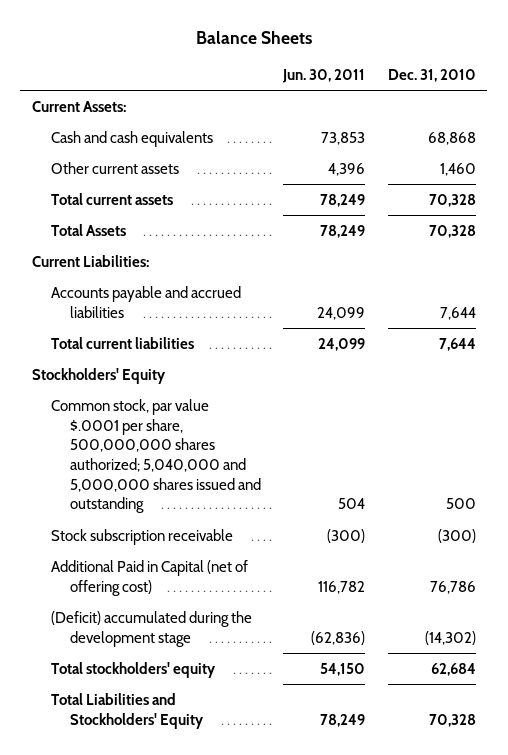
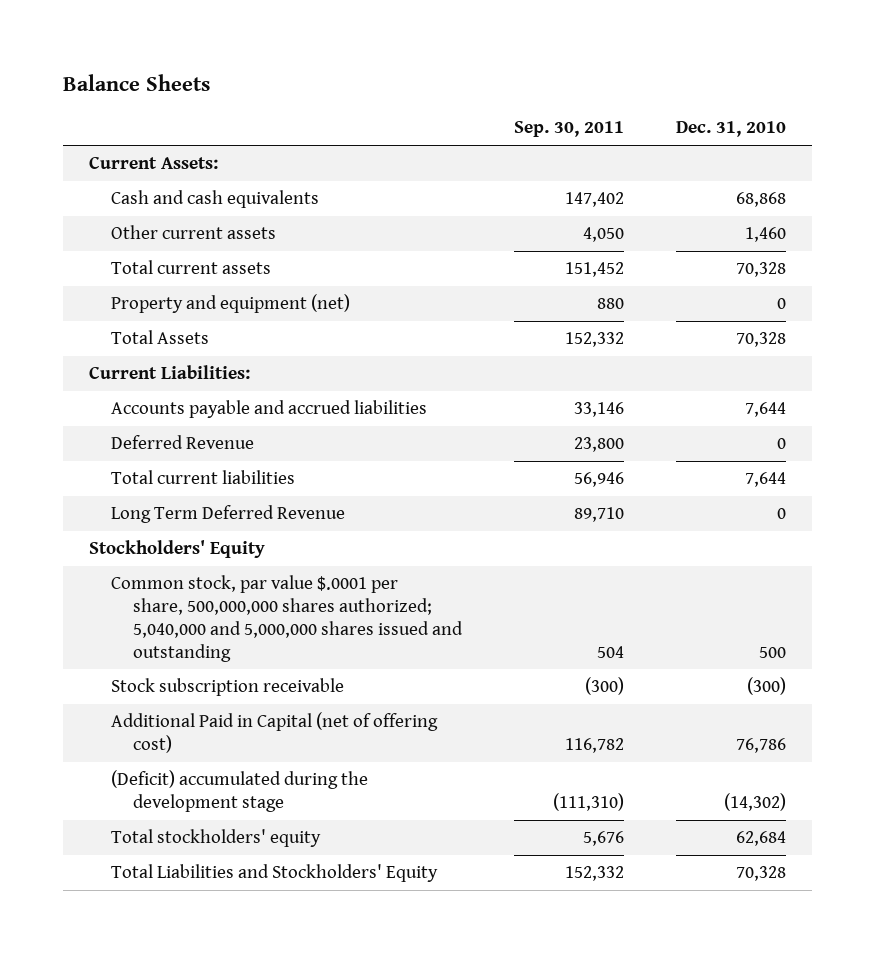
- | Jun. 30, 2011 | Dec. 31, 2010
+ | Sep. 30, 2011 | Dec. 31, 2010
+ Property and equipment (net) | 880 | 0
+ Deferred Revenue | 23,800 | 0
+ Long Term Deferred Revenue | 89,710 | 0

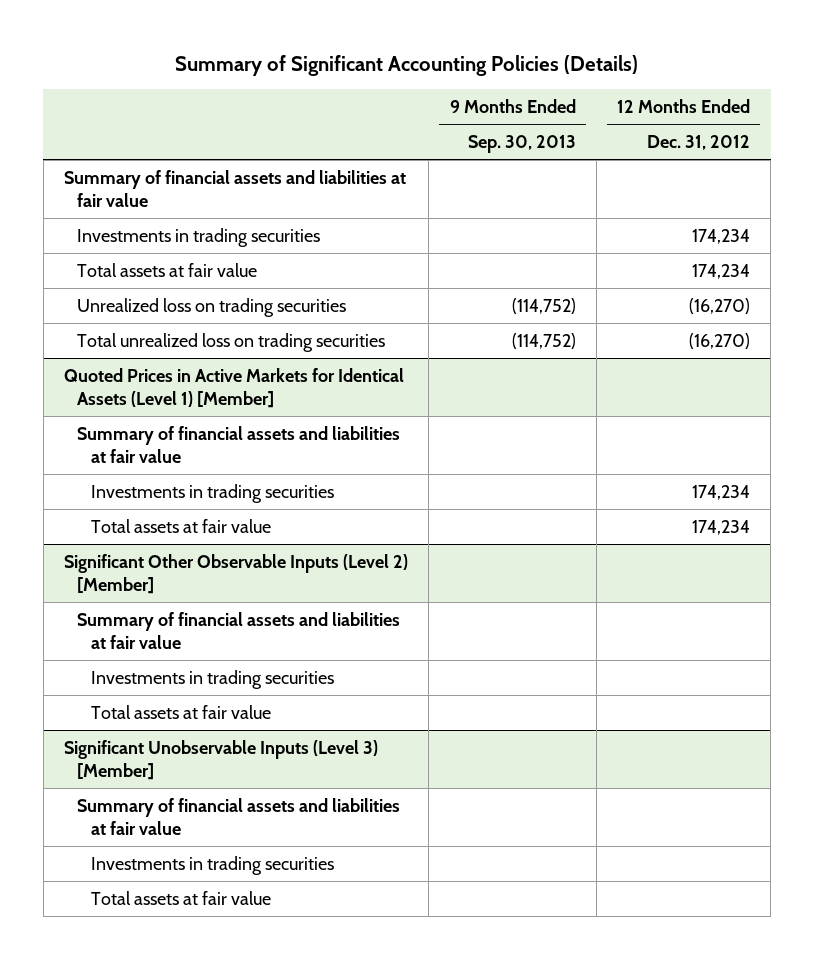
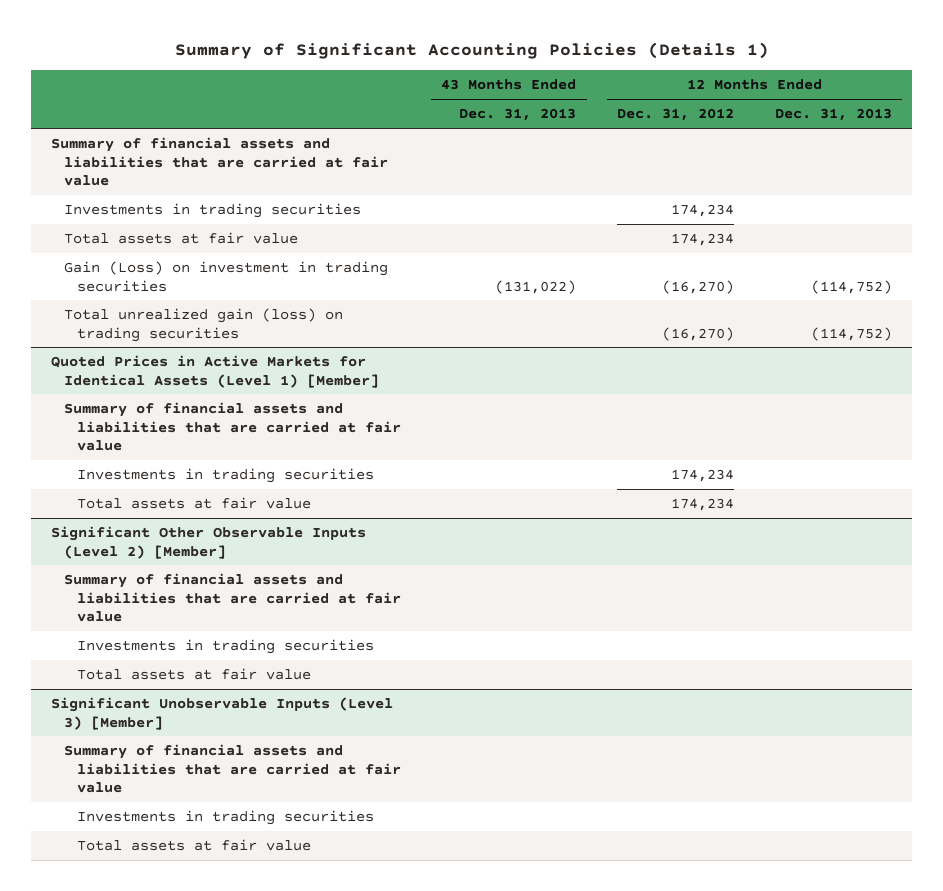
- Summary of Significant Accounting Policies (Details)
+ Summary of Significant Accounting Policies (Details 1)
- | 9 Months Ended Sep. 30, 2013 | 12 Months Ended Dec. 31, 2012
+ | 43 Months Ended Dec. 31, 2013 | 12 Months Ended Dec. 31, 2012 | 12 Months Ended Dec. 31, 2013
- Summary of financial assets and liabilities at fair value
+ Summary of financial assets and liabilities that are carried at fair value
- Unrealized loss on trading securities | (114,752) | (16,270)
- Total unrealized loss on trading securities | (114,752) | (16,270)
+ Gain (Loss) on investment in trading securities | (131,022) | (16,270) | (114,752)
+ Total unrealized gain (loss) on trading securities | | (16,270) | (114,752)
@ Quoted Prices in Active Markets for Identical Assets (Level 1) [Member]
- Summary of financial assets and liabilities at fair value
+ Summary of financial assets and liabilities that are carried at fair value
@ Significant Other Observable Inputs (Level 2) [Member]
- Summary of financial assets and liabilities at fair value
+ Summary of financial assets and liabilities that are carried at fair value
@ Significant Unobservable Inputs (Level 3) [Member]
- Summary of financial assets and liabilities at fair value
+ Summary of financial assets and liabilities that are carried at fair value

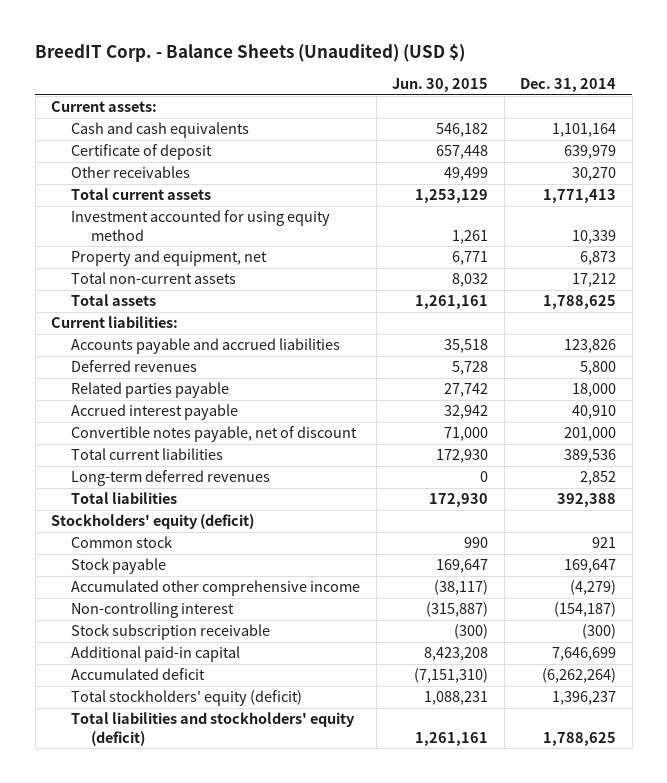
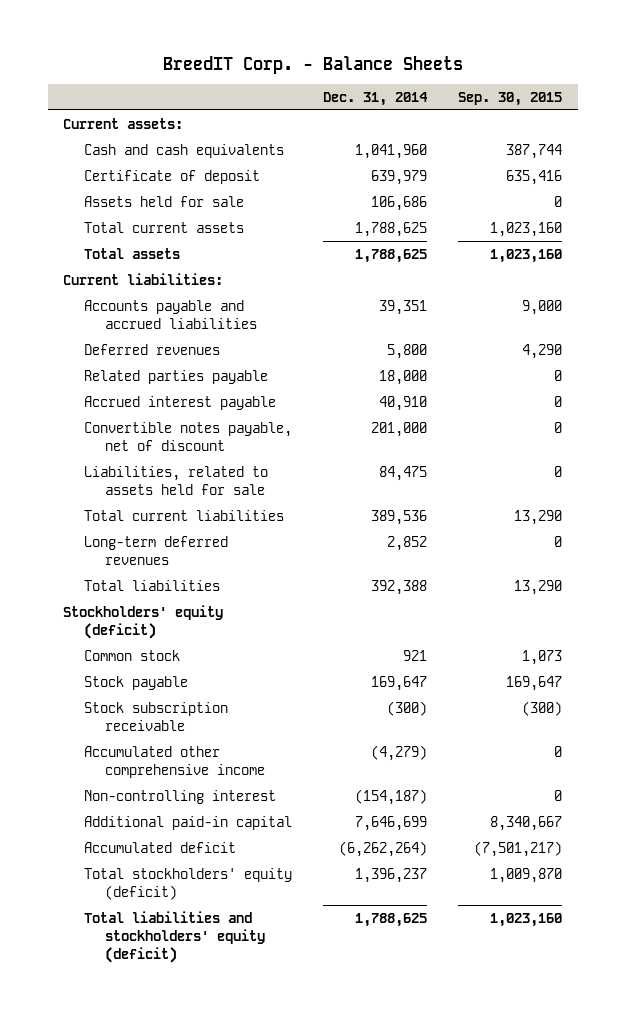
- BreedIT Corp. - Balance Sheets (Unaudited) (USD $)
+ BreedIT Corp. - Balance Sheets
- | Jun. 30, 2015 | Dec. 31, 2014
+ | Dec. 31, 2014 | Sep. 30, 2015
- Cash and cash equivalents | 546,182 | 1,101,164
+ Cash and cash equivalents | 1,041,960 | 387,744
- Other receivables | 49,499 | 30,270
- Total current assets | 1,253,129 | 1,771,413
- Investment accounted for using equity method | 1,261 | 10,339
- Property and equipment, net | 6,771 | 6,873
- Total non-current assets | 8,032 | 17,212
+ Assets held for sale | 106,686 | 0
+ Total current assets | 1,788,625 | 1,023,160
- Accounts payable and accrued liabilities | 35,518 | 123,826
+ Accounts payable and accrued liabilities | 39,351 | 9,000
+ Liabilities, related to assets held for sale | 84,475 | 0
moved up: Stock subscription receivable | (300) | (300)

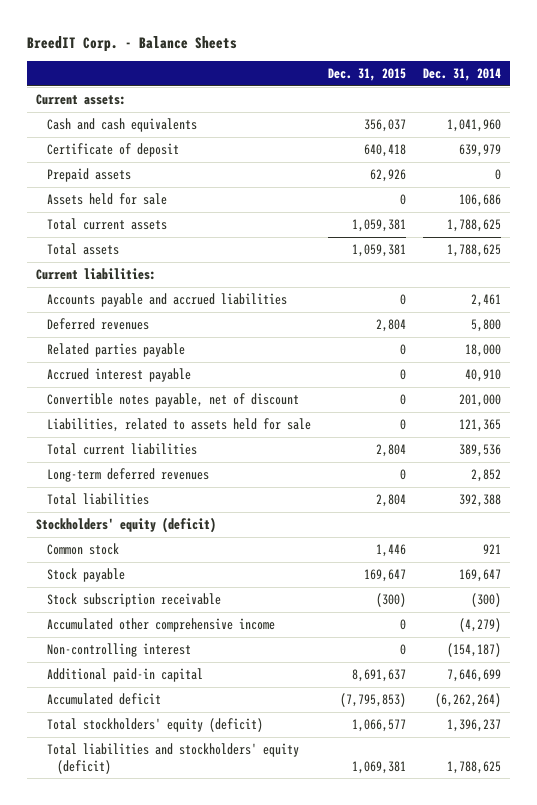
- | Dec. 31, 2014 | Sep. 30, 2015
+ | Dec. 31, 2015 | Dec. 31, 2014
+ Prepaid assets | 62,926 | 0
- Accounts payable and accrued liabilities | 39,351 | 9,000
+ Accounts payable and accrued liabilities | 0 | 2,461
- Liabilities, related to assets held for sale | 84,475 | 0
+ Liabilities, related to assets held for sale | 0 | 121,365

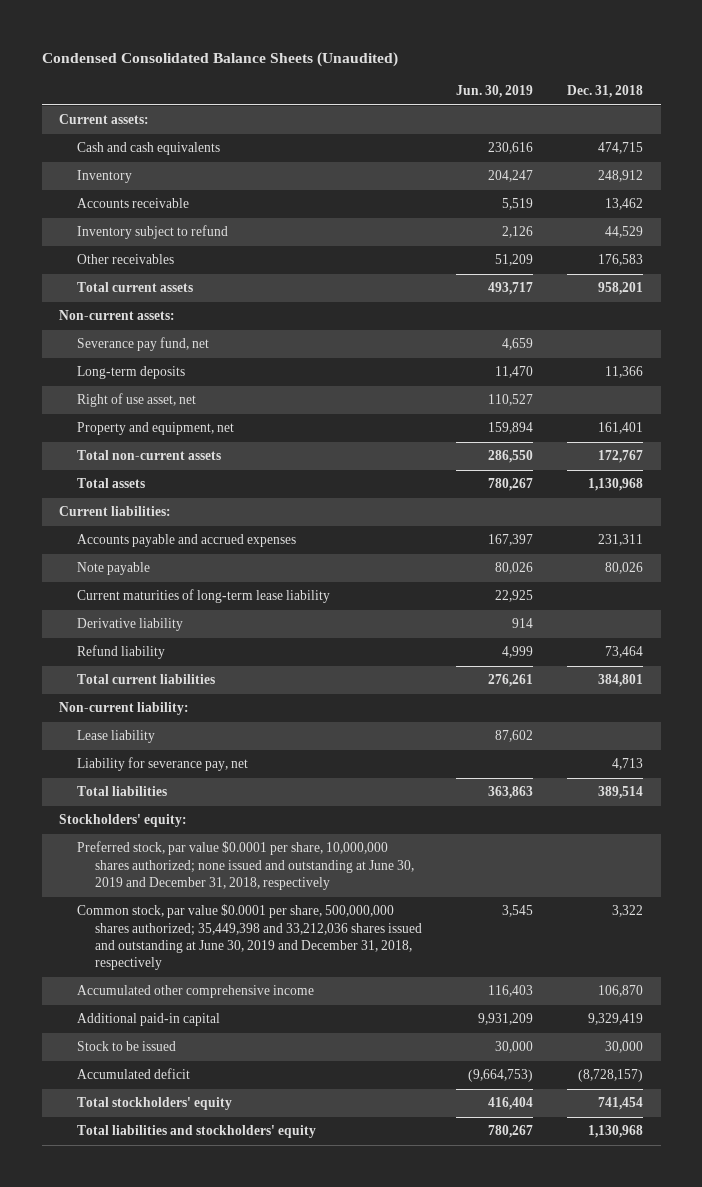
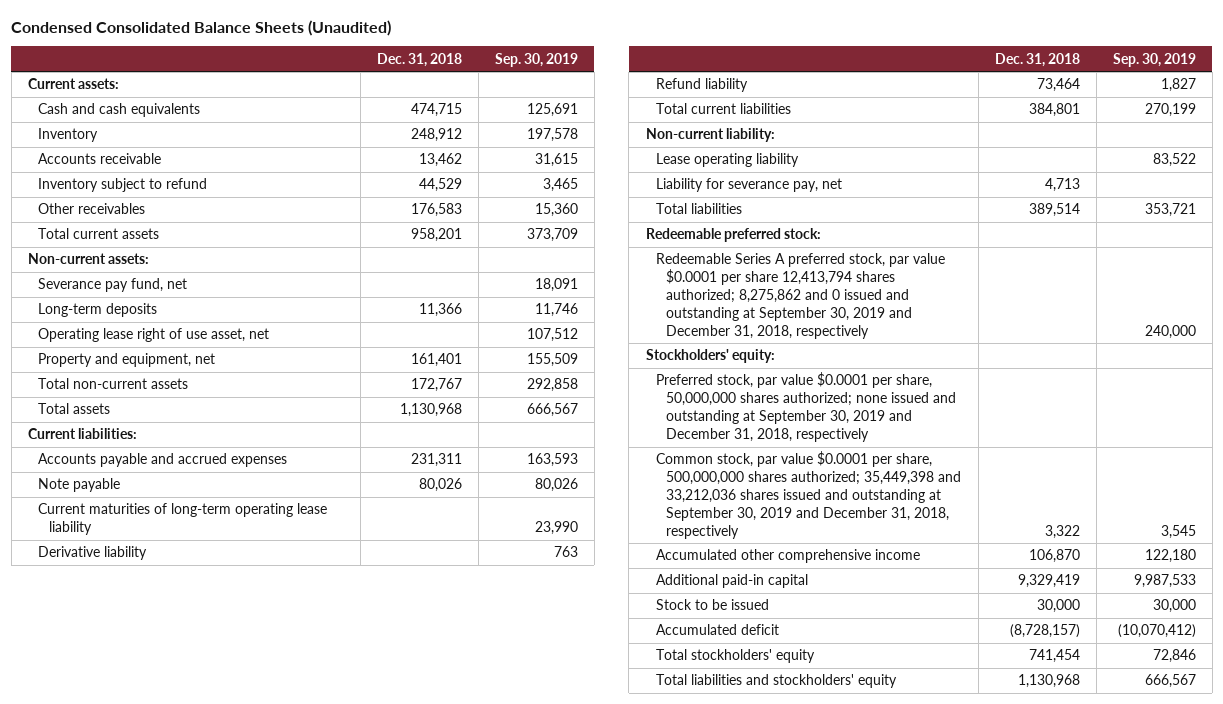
- | Jun. 30, 2019 | Dec. 31, 2018
+ | Dec. 31, 2018 | Sep. 30, 2019
- Right of use asset, net | 110,527 |
+ Operating lease right of use asset, net | | 107,512
- Current maturities of long-term lease liability | 22,925 |
+ Current maturities of long-term operating lease liability | | 23,990
- Lease liability | 87,602 |
+ Lease operating liability | | 83,522
+ Redeemable preferred stock:
+ Redeemable Series A preferred stock, par value $0.0001 per share 12,413,794 shares authorized; 8,275,862 and 0 issued and outstanding at September 30, 2019 and December 31, 2018, respectively | | 240,000
- Preferred stock, par value $0.0001 per share, 10,000,000 shares authorized; none issued and outstanding at June 30, 2019 and December 31, 2018, respectively
- Common stock, par value $0.0001 per share, 500,000,000 shares authorized; 35,449,398 and 33,212,036 shares issued and outstanding at June 30, 2019 and December 31, 2018, respectively | 3,545 | 3,322
+ Preferred stock, par value $0.0001 per share, 50,000,000 shares authorized; none issued and outstanding at September 30, 2019 and December 31, 2018, respectively
+ Common stock, par value $0.0001 per share, 500,000,000 shares authorized; 35,449,398 and 33,212,036 shares issued and outstanding at September 30, 2019 and December 31, 2018, respectively | 3,322 | 3,545

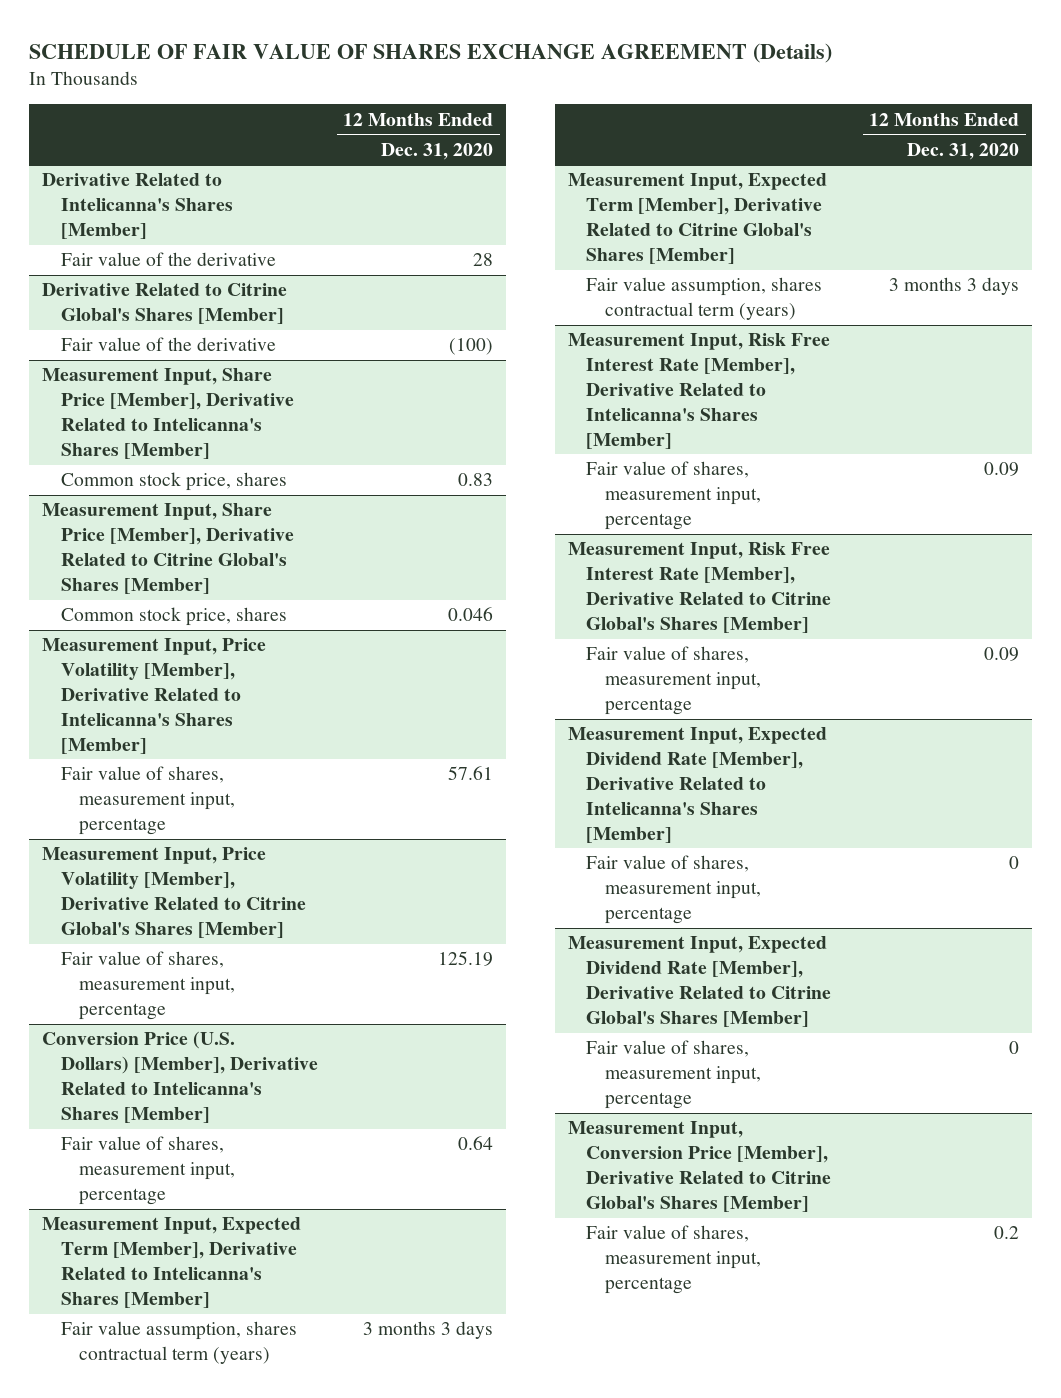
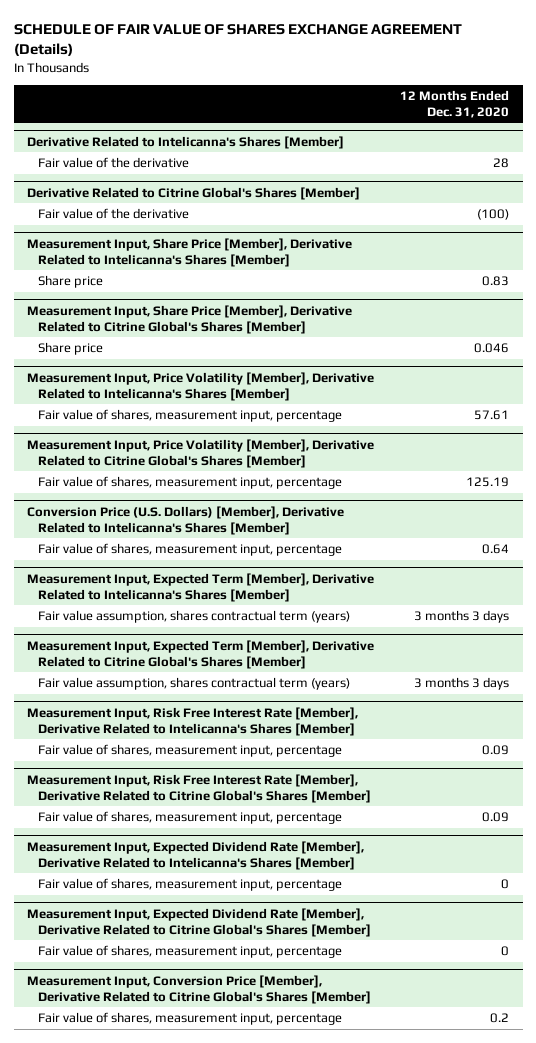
@ Measurement Input, Share Price [Member], Derivative Related to Intelicanna's Shares [Member]
- Common stock price, shares | 0.83
+ Share price | 0.83
@ Measurement Input, Share Price [Member], Derivative Related to Citrine Global's Shares [Member]
- Common stock price, shares | 0.046
+ Share price | 0.046

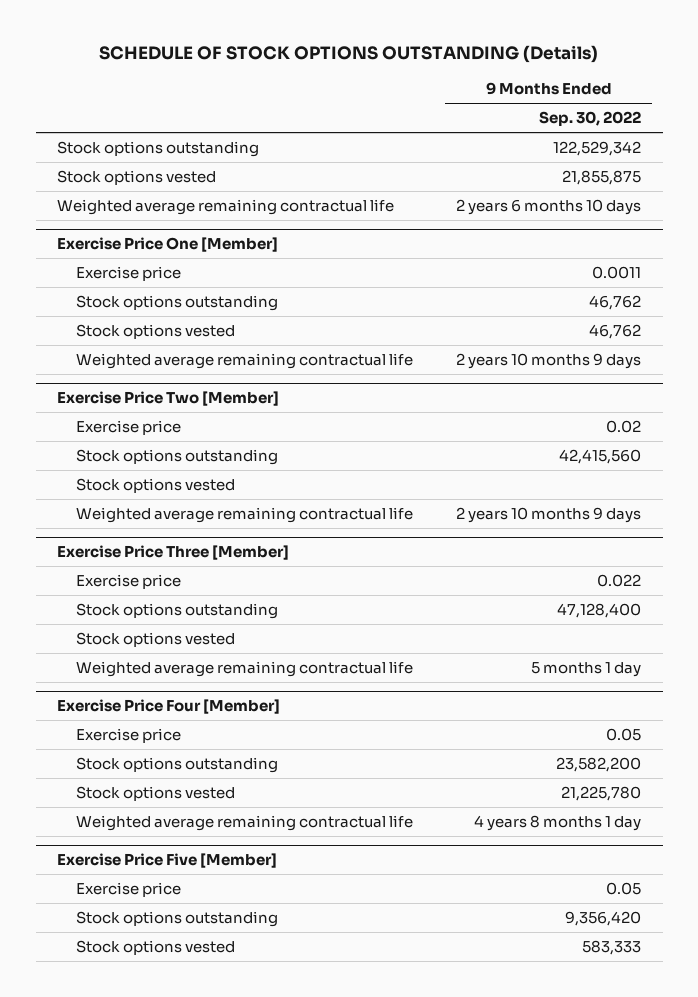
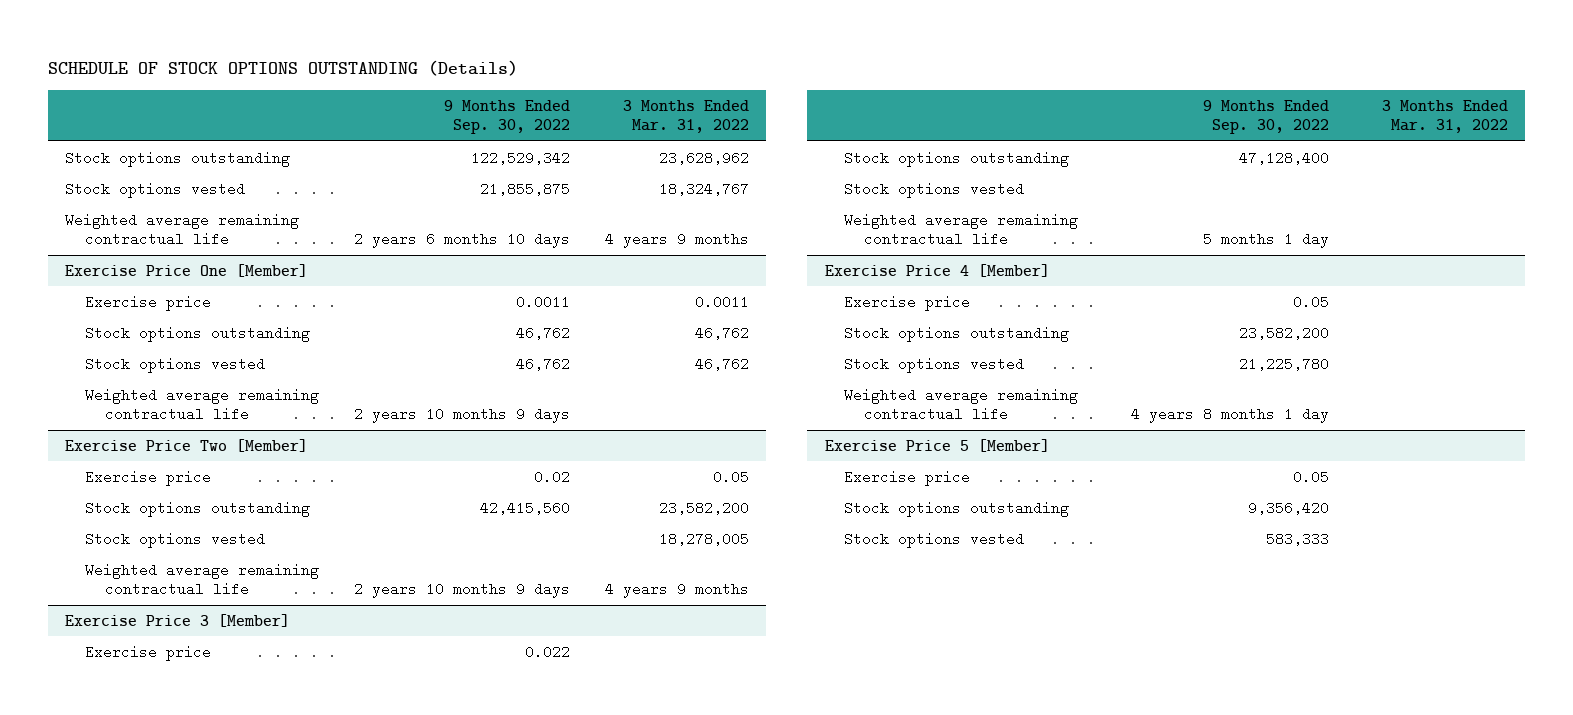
- | 9 Months Ended Sep. 30, 2022
+ | 9 Months Ended Sep. 30, 2022 | 3 Months Ended Mar. 31, 2022
- Exercise Price Three [Member]
+ Exercise Price 3 [Member]
- Exercise Price Four [Member]
+ Exercise Price 4 [Member]
- Exercise Price Five [Member]
+ Exercise Price 5 [Member]

